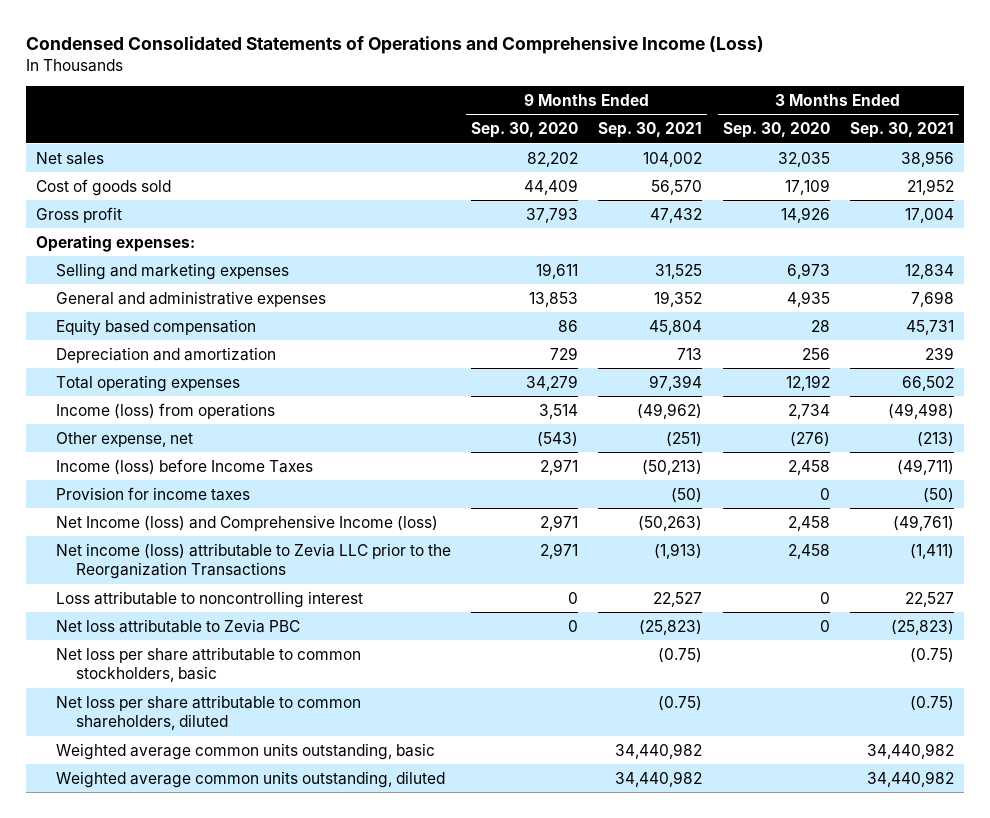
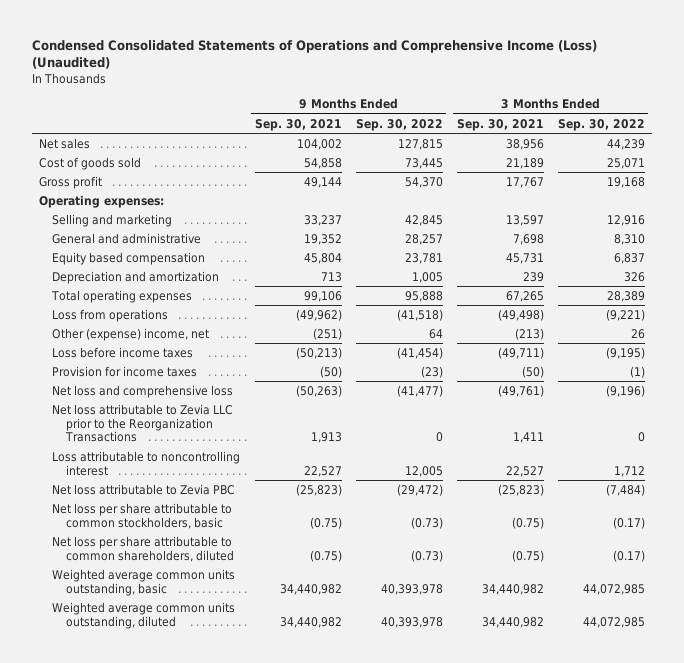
- Condensed Consolidated Statements of Operations and Comprehensive Income (Loss)
+ Condensed Consolidated Statements of Operations and Comprehensive Income (Loss) (Unaudited)
- | 9 Months Ended Sep. 30, 2020 | 9 Months Ended Sep. 30, 2021 | 3 Months Ended Sep. 30, 2020 | 3 Months Ended Sep. 30, 2021
+ | 9 Months Ended Sep. 30, 2021 | 9 Months Ended Sep. 30, 2022 | 3 Months Ended Sep. 30, 2021 | 3 Months Ended Sep. 30, 2022
- Cost of goods sold | 44,409 | 56,570 | 17,109 | 21,952
- Gross profit | 37,793 | 47,432 | 14,926 | 17,004
+ Cost of goods sold | 54,858 | 73,445 | 21,189 | 25,071
+ Gross profit | 49,144 | 54,370 | 17,767 | 19,168
- Selling and marketing expenses | 19,611 | 31,525 | 6,973 | 12,834
- General and administrative expenses | 13,853 | 19,352 | 4,935 | 7,698
+ Selling and marketing | 33,237 | 42,845 | 13,597 | 12,916
+ General and administrative | 19,352 | 28,257 | 7,698 | 8,310
- Total operating expenses | 34,279 | 97,394 | 12,192 | 66,502
- Income (loss) from operations | 3,514 | (49,962) | 2,734 | (49,498)
- Other expense, net | (543) | (251) | (276) | (213)
- Income (loss) before Income Taxes | 2,971 | (50,213) | 2,458 | (49,711)
+ Total operating expenses | 99,106 | 95,888 | 67,265 | 28,389
+ Loss from operations | (49,962) | (41,518) | (49,498) | (9,221)
+ Other (expense) income, net | (251) | 64 | (213) | 26
+ Loss before income taxes | (50,213) | (41,454) | (49,711) | (9,195)
- Net Income (loss) and Comprehensive Income (loss) | 2,971 | (50,263) | 2,458 | (49,761)
- Net income (loss) attributable to Zevia LLC prior to the Reorganization Transactions | 2,971 | (1,913) | 2,458 | (1,411)
+ Net loss and comprehensive loss | (50,263) | (41,477) | (49,761) | (9,196)
+ Net loss attributable to Zevia LLC prior to the Reorganization Transactions | 1,913 | 0 | 1,411 | 0

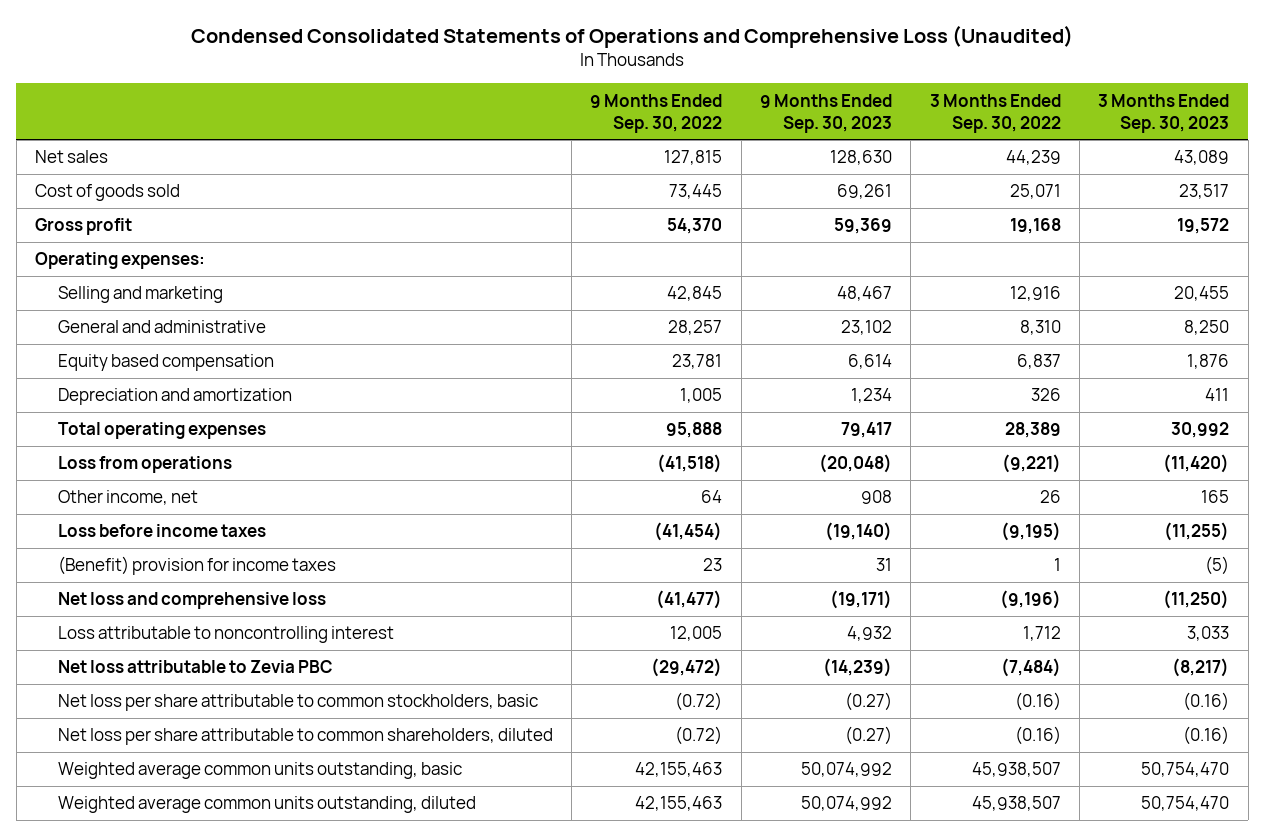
- Condensed Consolidated Statements of Operations and Comprehensive Income (Loss) (Unaudited)
+ Condensed Consolidated Statements of Operations and Comprehensive Loss (Unaudited)
- | 9 Months Ended Sep. 30, 2021 | 9 Months Ended Sep. 30, 2022 | 3 Months Ended Sep. 30, 2021 | 3 Months Ended Sep. 30, 2022
+ | 9 Months Ended Sep. 30, 2022 | 9 Months Ended Sep. 30, 2023 | 3 Months Ended Sep. 30, 2022 | 3 Months Ended Sep. 30, 2023
- Other (expense) income, net | (251) | 64 | (213) | 26
+ Other income, net | 64 | 908 | 26 | 165
- Provision for income taxes | (50) | (23) | (50) | (1)
+ (Benefit) provision for income taxes | 23 | 31 | 1 | (5)
- Net loss attributable to Zevia LLC prior to the Reorganization Transactions | 1,913 | 0 | 1,411 | 0
- Net loss per share attributable to common stockholders, basic | (0.75) | (0.73) | (0.75) | (0.17)
- Net loss per share attributable to common shareholders, diluted | (0.75) | (0.73) | (0.75) | (0.17)
- Weighted average common units outstanding, basic | 34,440,982 | 40,393,978 | 34,440,982 | 44,072,985
- Weighted average common units outstanding, diluted | 34,440,982 | 40,393,978 | 34,440,982 | 44,072,985
+ Net loss per share attributable to common stockholders, basic | (0.72) | (0.27) | (0.16) | (0.16)
+ Net loss per share attributable to common shareholders, diluted | (0.72) | (0.27) | (0.16) | (0.16)
+ Weighted average common units outstanding, basic | 42,155,463 | 50,074,992 | 45,938,507 | 50,754,470
+ Weighted average common units outstanding, diluted | 42,155,463 | 50,074,992 | 45,938,507 | 50,754,470

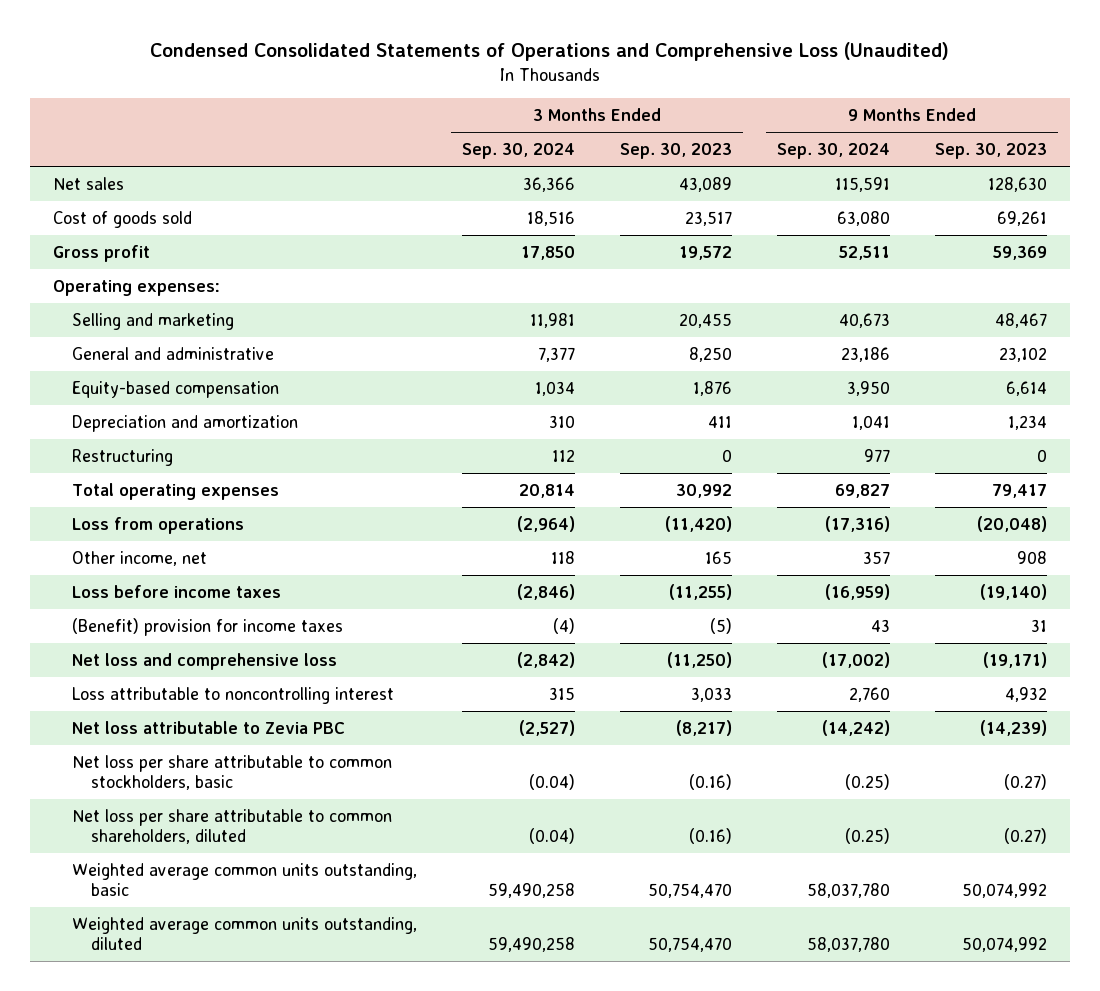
- | 9 Months Ended Sep. 30, 2022 | 9 Months Ended Sep. 30, 2023 | 3 Months Ended Sep. 30, 2022 | 3 Months Ended Sep. 30, 2023
+ | 3 Months Ended Sep. 30, 2024 | 3 Months Ended Sep. 30, 2023 | 9 Months Ended Sep. 30, 2024 | 9 Months Ended Sep. 30, 2023
- Equity based compensation | 23,781 | 6,614 | 6,837 | 1,876
+ Equity-based compensation | 1,034 | 1,876 | 3,950 | 6,614
+ Restructuring | 112 | 0 | 977 | 0

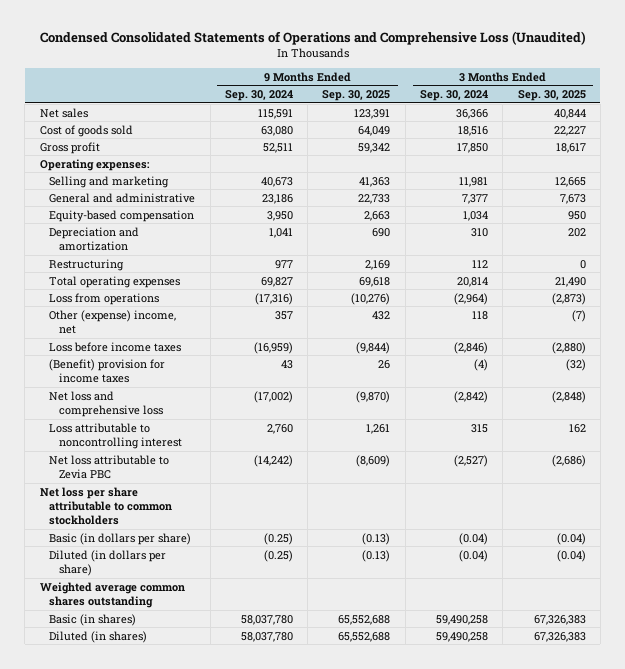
- | 3 Months Ended Sep. 30, 2024 | 3 Months Ended Sep. 30, 2023 | 9 Months Ended Sep. 30, 2024 | 9 Months Ended Sep. 30, 2023
+ | 9 Months Ended Sep. 30, 2024 | 9 Months Ended Sep. 30, 2025 | 3 Months Ended Sep. 30, 2024 | 3 Months Ended Sep. 30, 2025
- Other income, net | 118 | 165 | 357 | 908
+ Other (expense) income, net | 357 | 432 | 118 | (7)
- Net loss per share attributable to common stockholders, basic | (0.04) | (0.16) | (0.25) | (0.27)
- Net loss per share attributable to common shareholders, diluted | (0.04) | (0.16) | (0.25) | (0.27)
- Weighted average common units outstanding, basic | 59,490,258 | 50,754,470 | 58,037,780 | 50,074,992
- Weighted average common units outstanding, diluted | 59,490,258 | 50,754,470 | 58,037,780 | 50,074,992
+ Net loss per share attributable to common stockholders
+ Basic (in dollars per share) | (0.25) | (0.13) | (0.04) | (0.04)
+ Diluted (in dollars per share) | (0.25) | (0.13) | (0.04) | (0.04)
+ Weighted average common shares outstanding
+ Basic (in shares) | 58,037,780 | 65,552,688 | 59,490,258 | 67,326,383
+ Diluted (in shares) | 58,037,780 | 65,552,688 | 59,490,258 | 67,326,383

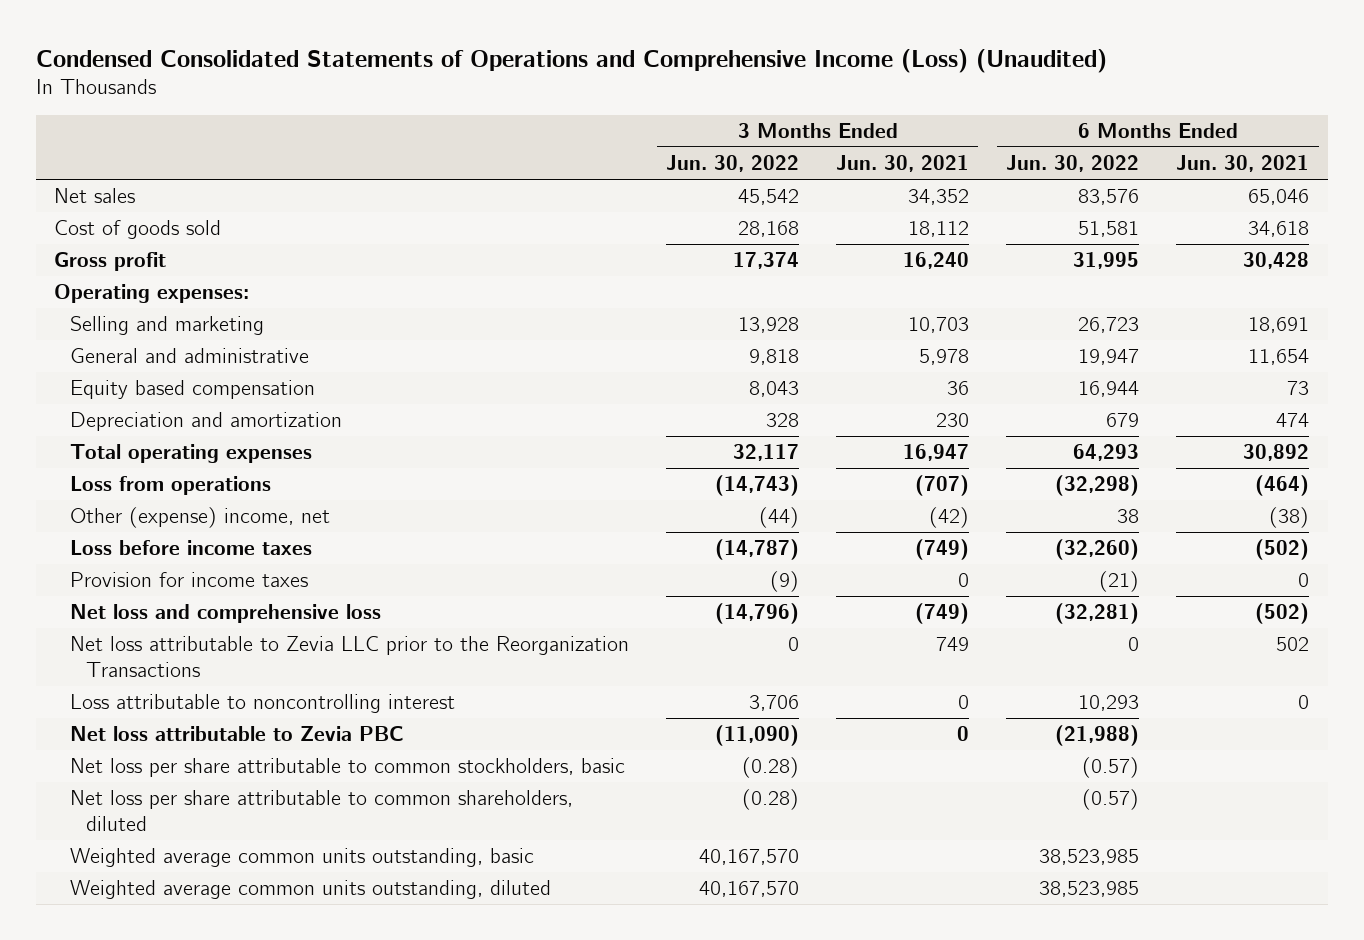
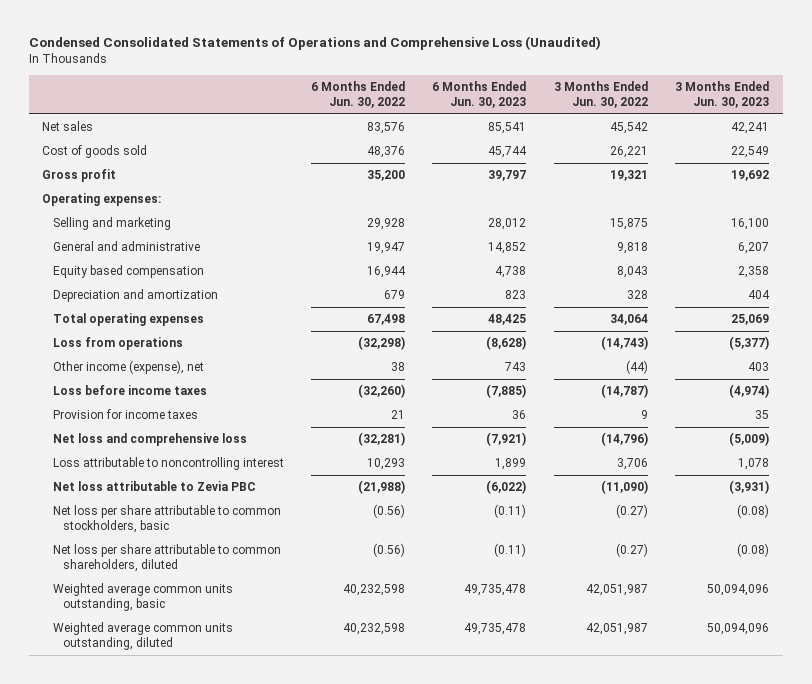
- Condensed Consolidated Statements of Operations and Comprehensive Income (Loss) (Unaudited)
+ Condensed Consolidated Statements of Operations and Comprehensive Loss (Unaudited)
- | 3 Months Ended Jun. 30, 2022 | 3 Months Ended Jun. 30, 2021 | 6 Months Ended Jun. 30, 2022 | 6 Months Ended Jun. 30, 2021
+ | 6 Months Ended Jun. 30, 2022 | 6 Months Ended Jun. 30, 2023 | 3 Months Ended Jun. 30, 2022 | 3 Months Ended Jun. 30, 2023
- Cost of goods sold | 28,168 | 18,112 | 51,581 | 34,618
- Gross profit | 17,374 | 16,240 | 31,995 | 30,428
+ Cost of goods sold | 48,376 | 45,744 | 26,221 | 22,549
+ Gross profit | 35,200 | 39,797 | 19,321 | 19,692
- Selling and marketing | 13,928 | 10,703 | 26,723 | 18,691
+ Selling and marketing | 29,928 | 28,012 | 15,875 | 16,100
- Total operating expenses | 32,117 | 16,947 | 64,293 | 30,892
+ Total operating expenses | 67,498 | 48,425 | 34,064 | 25,069
- Other (expense) income, net | (44) | (42) | 38 | (38)
+ Other income (expense), net | 38 | 743 | (44) | 403
- Provision for income taxes | (9) | 0 | (21) | 0
+ Provision for income taxes | 21 | 36 | 9 | 35
- Net loss attributable to Zevia LLC prior to the Reorganization Transactions | 0 | 749 | 0 | 502
- Net loss per share attributable to common stockholders, basic | (0.28) | | (0.57) |
- Net loss per share attributable to common shareholders, diluted | (0.28) | | (0.57) |
- Weighted average common units outstanding, basic | 40,167,570 | | 38,523,985 |
- Weighted average common units outstanding, diluted | 40,167,570 | | 38,523,985 |
+ Net loss per share attributable to common stockholders, basic | (0.56) | (0.11) | (0.27) | (0.08)
+ Net loss per share attributable to common shareholders, diluted | (0.56) | (0.11) | (0.27) | (0.08)
+ Weighted average common units outstanding, basic | 40,232,598 | 49,735,478 | 42,051,987 | 50,094,096
+ Weighted average common units outstanding, diluted | 40,232,598 | 49,735,478 | 42,051,987 | 50,094,096

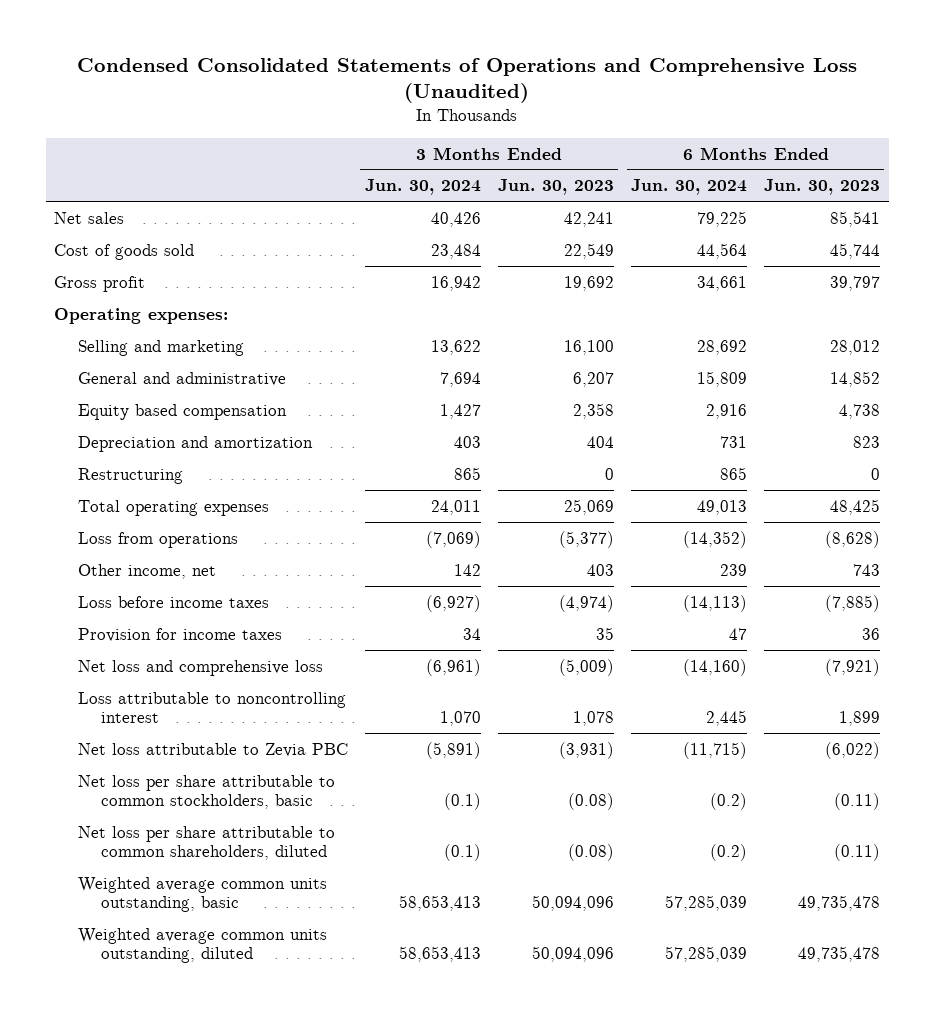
- | 6 Months Ended Jun. 30, 2022 | 6 Months Ended Jun. 30, 2023 | 3 Months Ended Jun. 30, 2022 | 3 Months Ended Jun. 30, 2023
+ | 3 Months Ended Jun. 30, 2024 | 3 Months Ended Jun. 30, 2023 | 6 Months Ended Jun. 30, 2024 | 6 Months Ended Jun. 30, 2023
+ Restructuring | 865 | 0 | 865 | 0
- Other income (expense), net | 38 | 743 | (44) | 403
+ Other income, net | 142 | 403 | 239 | 743

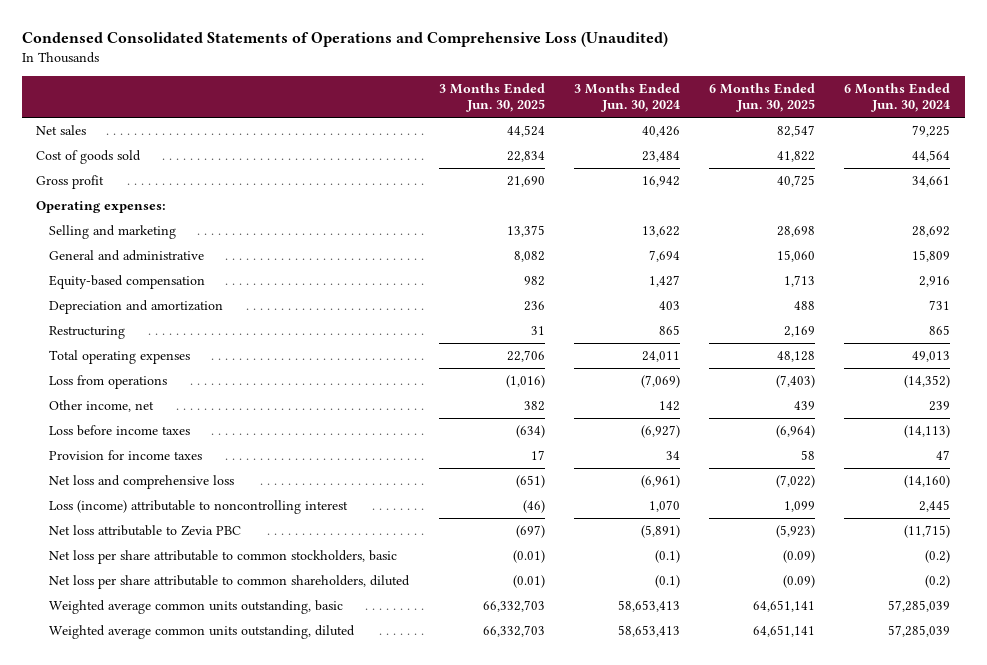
- | 3 Months Ended Jun. 30, 2024 | 3 Months Ended Jun. 30, 2023 | 6 Months Ended Jun. 30, 2024 | 6 Months Ended Jun. 30, 2023
+ | 3 Months Ended Jun. 30, 2025 | 3 Months Ended Jun. 30, 2024 | 6 Months Ended Jun. 30, 2025 | 6 Months Ended Jun. 30, 2024
- Equity based compensation | 1,427 | 2,358 | 2,916 | 4,738
+ Equity-based compensation | 982 | 1,427 | 1,713 | 2,916
- Loss attributable to noncontrolling interest | 1,070 | 1,078 | 2,445 | 1,899
+ Loss (income) attributable to noncontrolling interest | (46) | 1,070 | 1,099 | 2,445

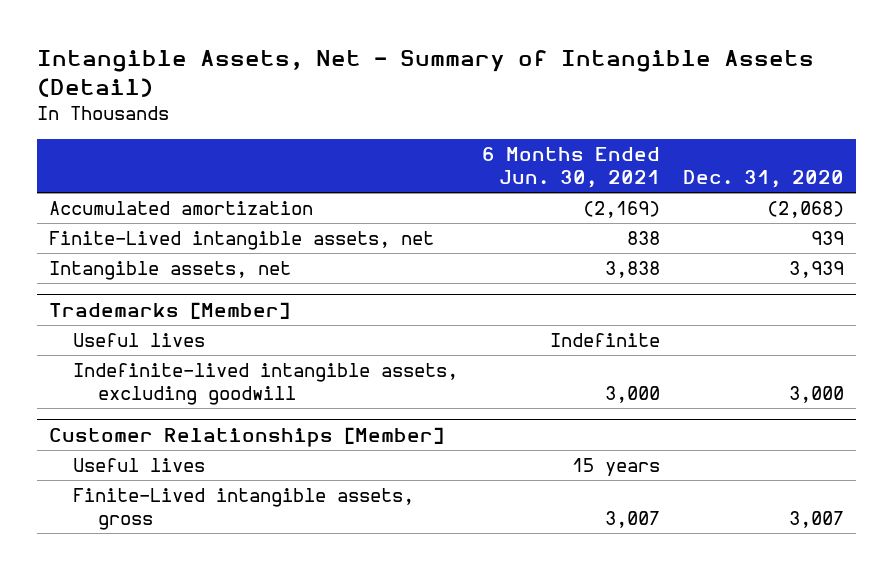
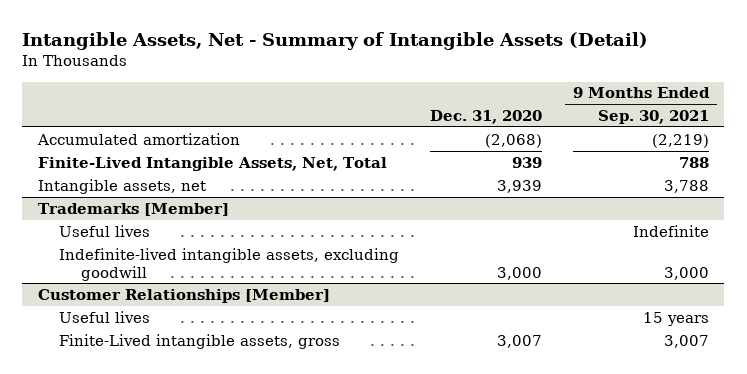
- | 6 Months Ended Jun. 30, 2021 | Dec. 31, 2020
+ | Dec. 31, 2020 | 9 Months Ended Sep. 30, 2021
- Finite-Lived intangible assets, net | 838 | 939
+ Finite-Lived Intangible Assets, Net, Total | 939 | 788

